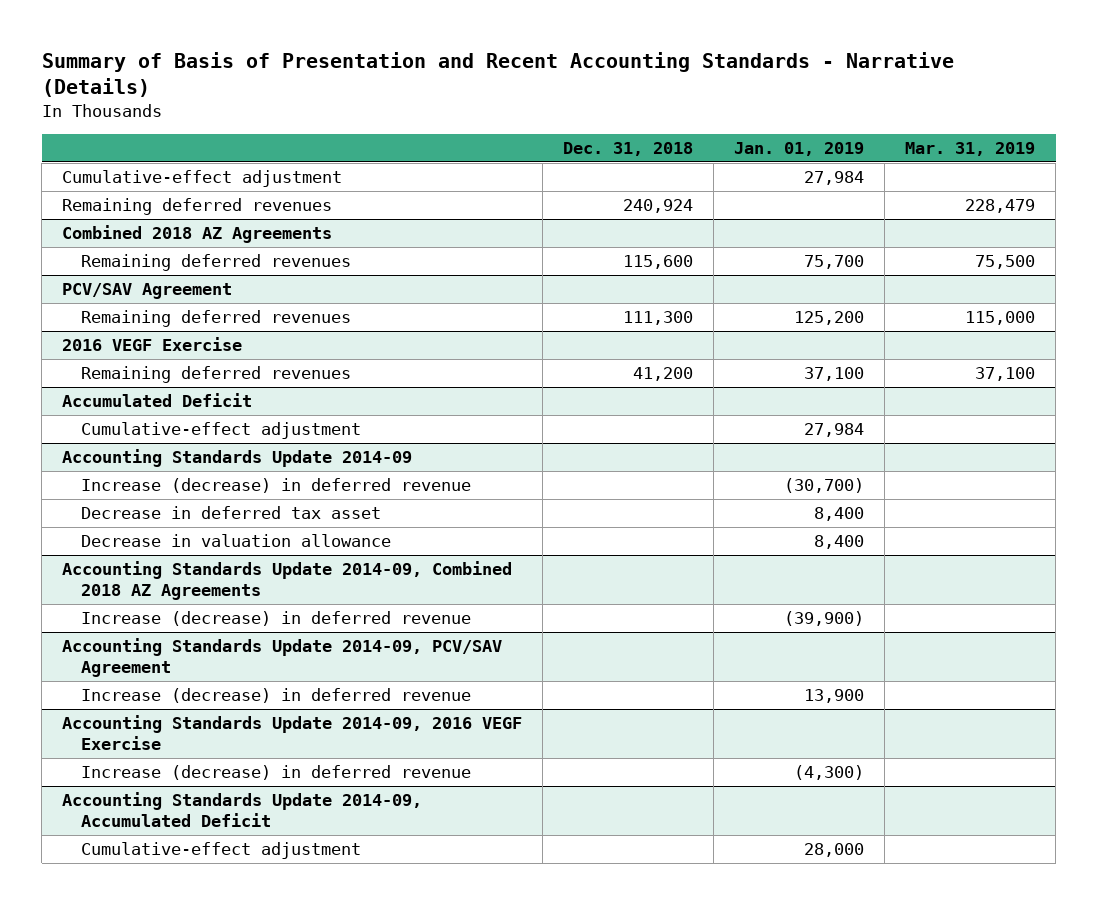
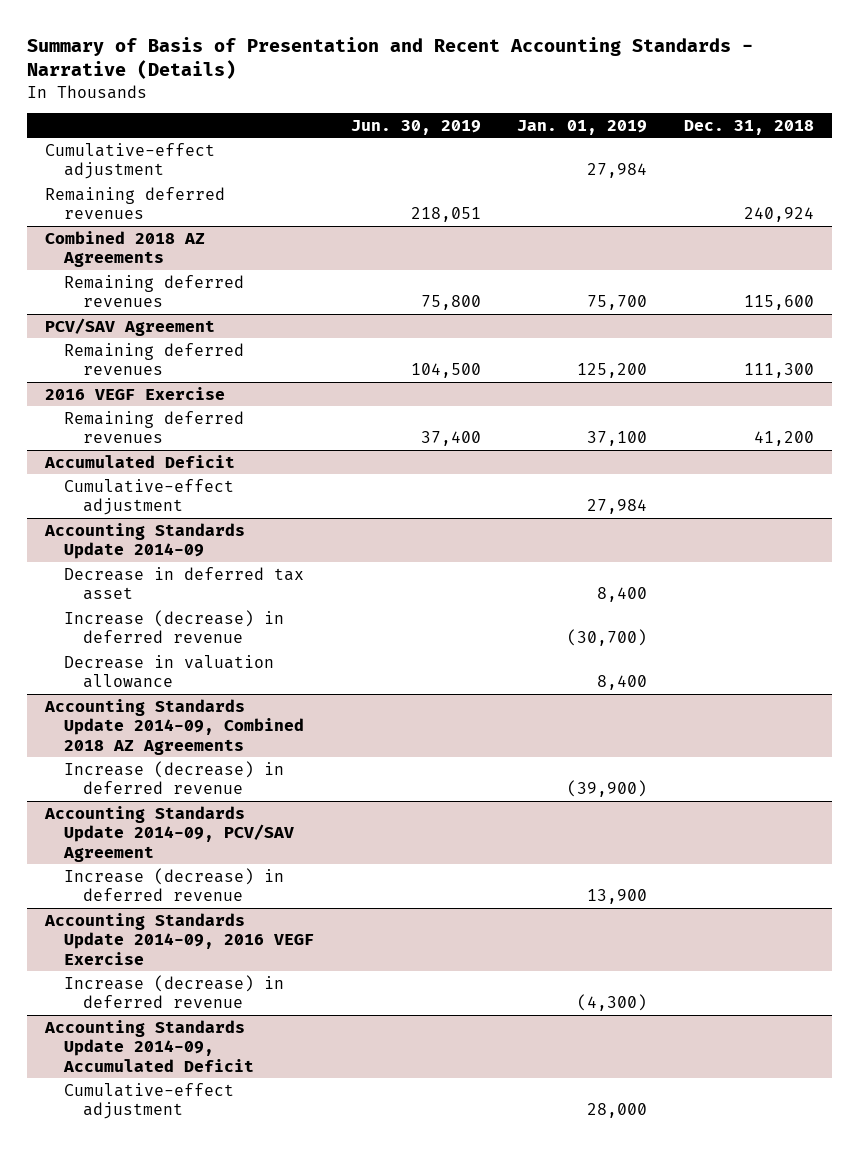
- | Dec. 31, 2018 | Jan. 01, 2019 | Mar. 31, 2019
+ | Jun. 30, 2019 | Jan. 01, 2019 | Dec. 31, 2018
@ Accounting Standards Update 2014-09
moved down: Increase (decrease) in deferred revenue | | (30,700) |

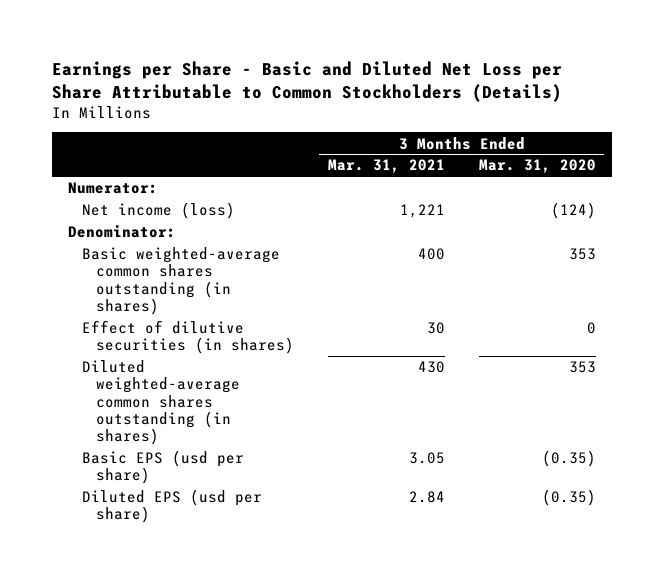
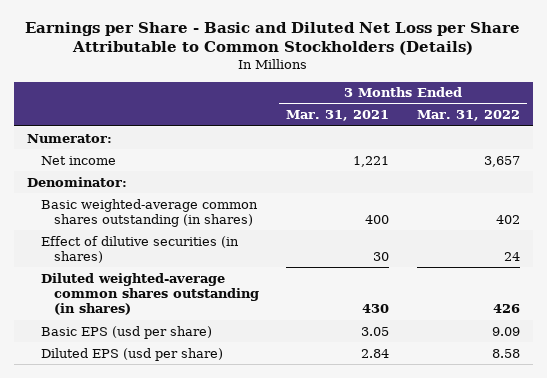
- | 3 Months Ended Mar. 31, 2021 | 3 Months Ended Mar. 31, 2020
+ | 3 Months Ended Mar. 31, 2021 | 3 Months Ended Mar. 31, 2022
- Net income (loss) | 1,221 | (124)
+ Net income | 1,221 | 3,657

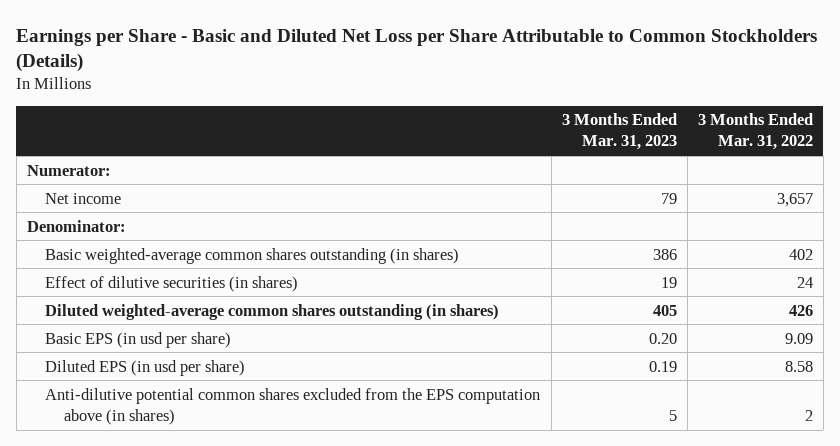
- | 3 Months Ended Mar. 31, 2021 | 3 Months Ended Mar. 31, 2022
+ | 3 Months Ended Mar. 31, 2023 | 3 Months Ended Mar. 31, 2022
- Basic EPS (usd per share) | 3.05 | 9.09
- Diluted EPS (usd per share) | 2.84 | 8.58
+ Basic EPS (in usd per share) | 0.20 | 9.09
+ Diluted EPS (in usd per share) | 0.19 | 8.58
+ Anti-dilutive potential common shares excluded from the EPS computation above (in shares) | 5 | 2

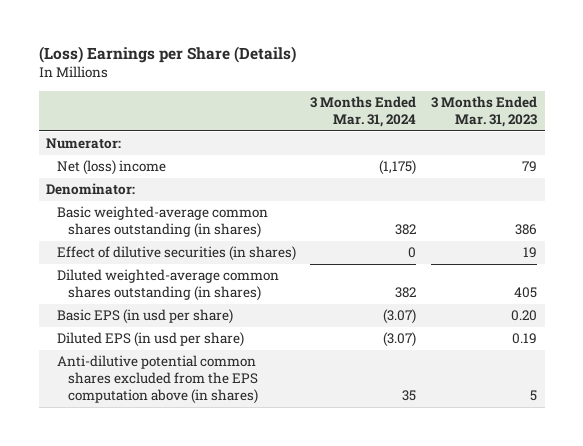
- Earnings per Share - Basic and Diluted Net Loss per Share Attributable to Common Stockholders (Details)
+ (Loss) Earnings per Share (Details)
- | 3 Months Ended Mar. 31, 2023 | 3 Months Ended Mar. 31, 2022
+ | 3 Months Ended Mar. 31, 2024 | 3 Months Ended Mar. 31, 2023
- Net income | 79 | 3,657
+ Net (loss) income | (1,175) | 79

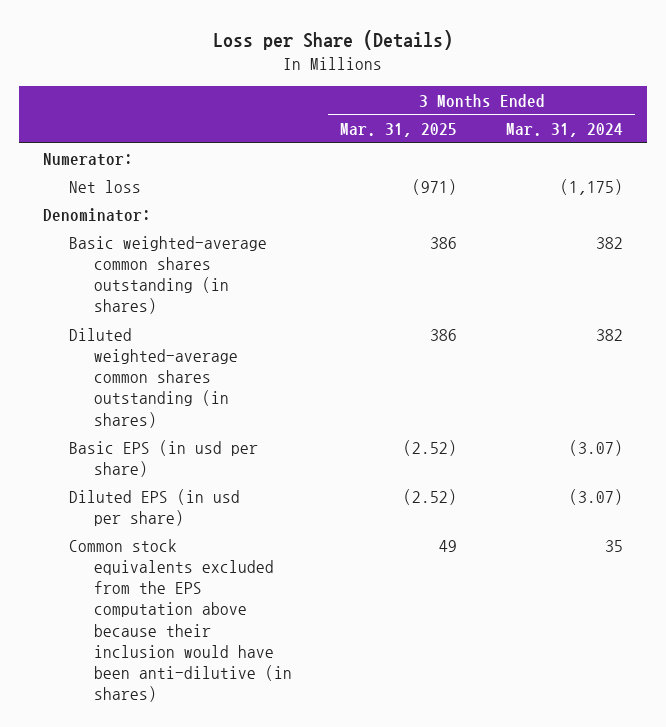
- (Loss) Earnings per Share (Details)
+ Loss per Share (Details)
- | 3 Months Ended Mar. 31, 2024 | 3 Months Ended Mar. 31, 2023
+ | 3 Months Ended Mar. 31, 2025 | 3 Months Ended Mar. 31, 2024
- Net (loss) income | (1,175) | 79
+ Net loss | (971) | (1,175)
- Effect of dilutive securities (in shares) | 0 | 19
- Anti-dilutive potential common shares excluded from the EPS computation above (in shares) | 35 | 5
+ Common stock equivalents excluded from the EPS computation above because their inclusion would have been anti-dilutive (in shares) | 49 | 35

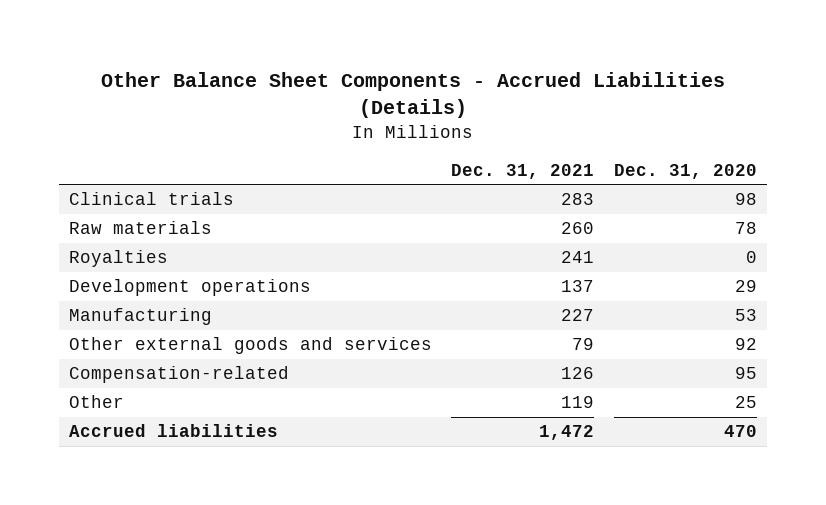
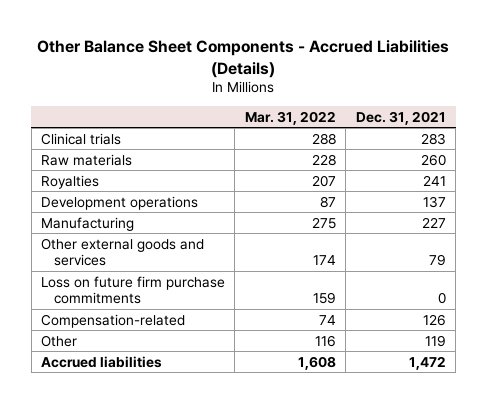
- | Dec. 31, 2021 | Dec. 31, 2020
+ | Mar. 31, 2022 | Dec. 31, 2021
+ Loss on future firm purchase commitments | 159 | 0

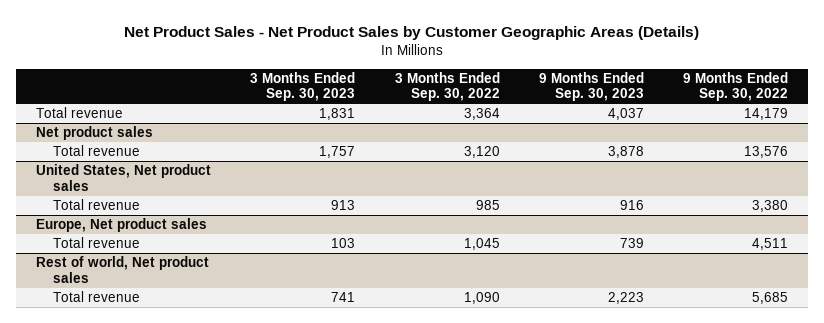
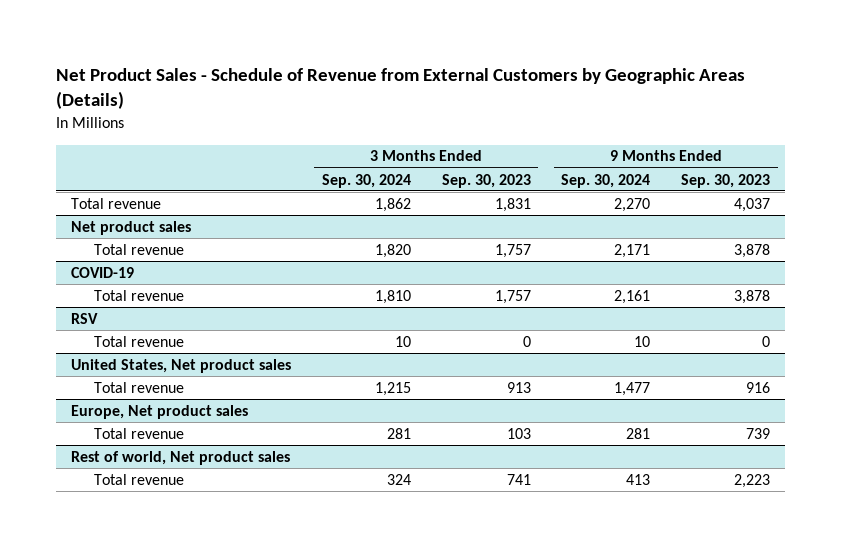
- Net Product Sales - Net Product Sales by Customer Geographic Areas (Details)
+ Net Product Sales - Schedule of Revenue from External Customers by Geographic Areas (Details)
- | 3 Months Ended Sep. 30, 2023 | 3 Months Ended Sep. 30, 2022 | 9 Months Ended Sep. 30, 2023 | 9 Months Ended Sep. 30, 2022
+ | 3 Months Ended Sep. 30, 2024 | 3 Months Ended Sep. 30, 2023 | 9 Months Ended Sep. 30, 2024 | 9 Months Ended Sep. 30, 2023
+ COVID-19
+ Total revenue | 1,810 | 1,757 | 2,161 | 3,878
+ RSV
+ Total revenue | 10 | 0 | 10 | 0

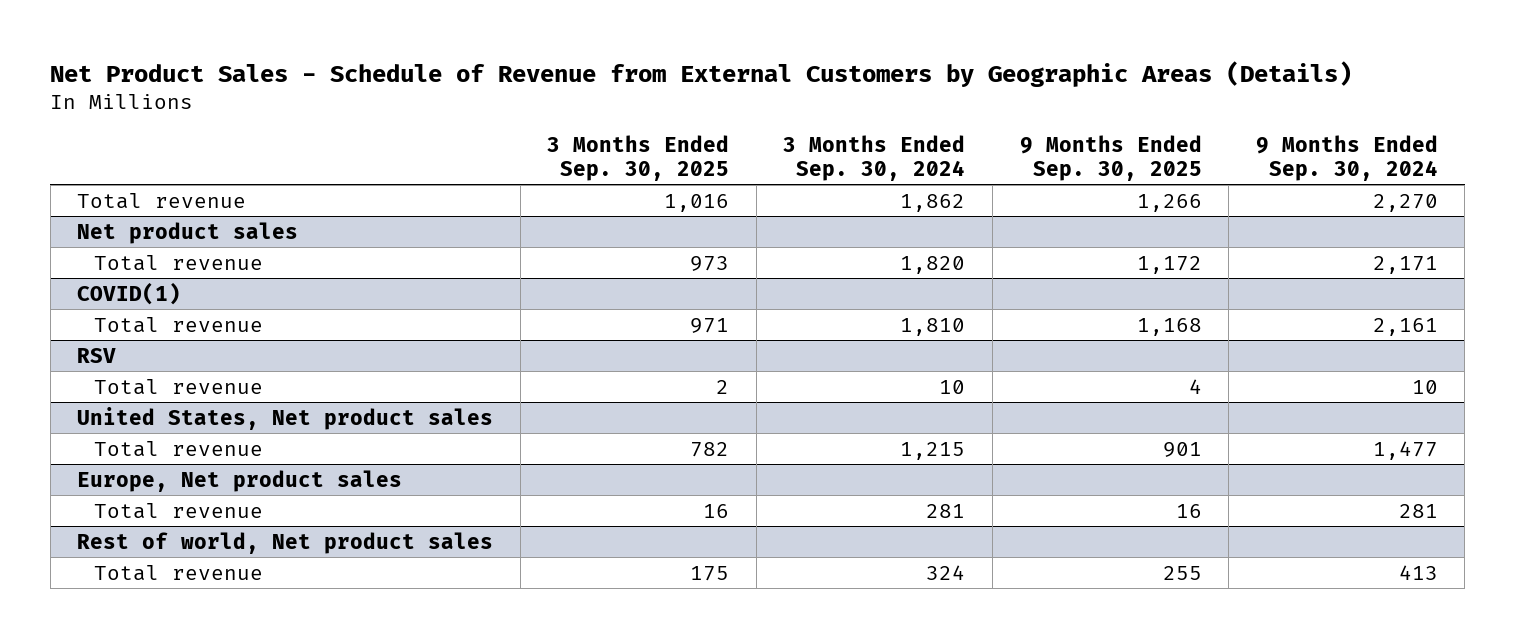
- | 3 Months Ended Sep. 30, 2024 | 3 Months Ended Sep. 30, 2023 | 9 Months Ended Sep. 30, 2024 | 9 Months Ended Sep. 30, 2023
+ | 3 Months Ended Sep. 30, 2025 | 3 Months Ended Sep. 30, 2024 | 9 Months Ended Sep. 30, 2025 | 9 Months Ended Sep. 30, 2024
- COVID-19
+ COVID(1)

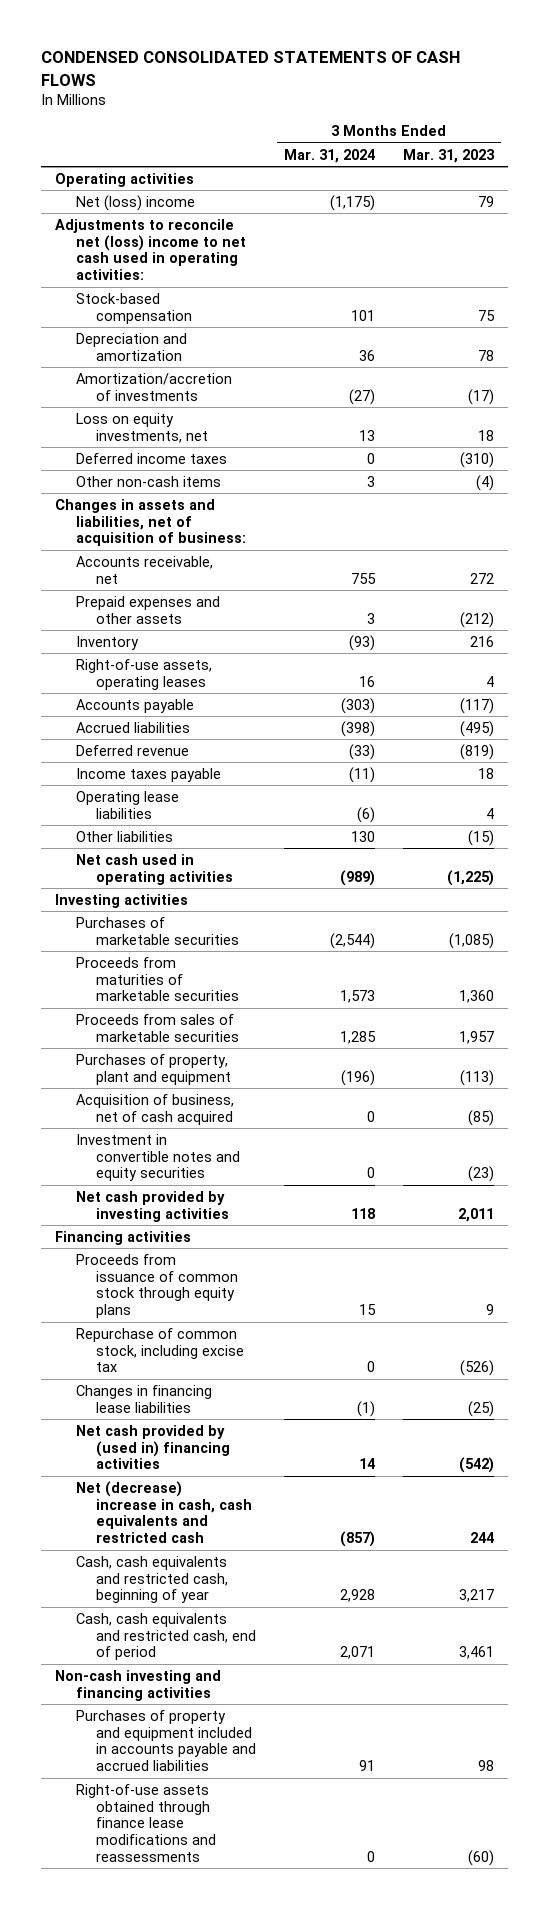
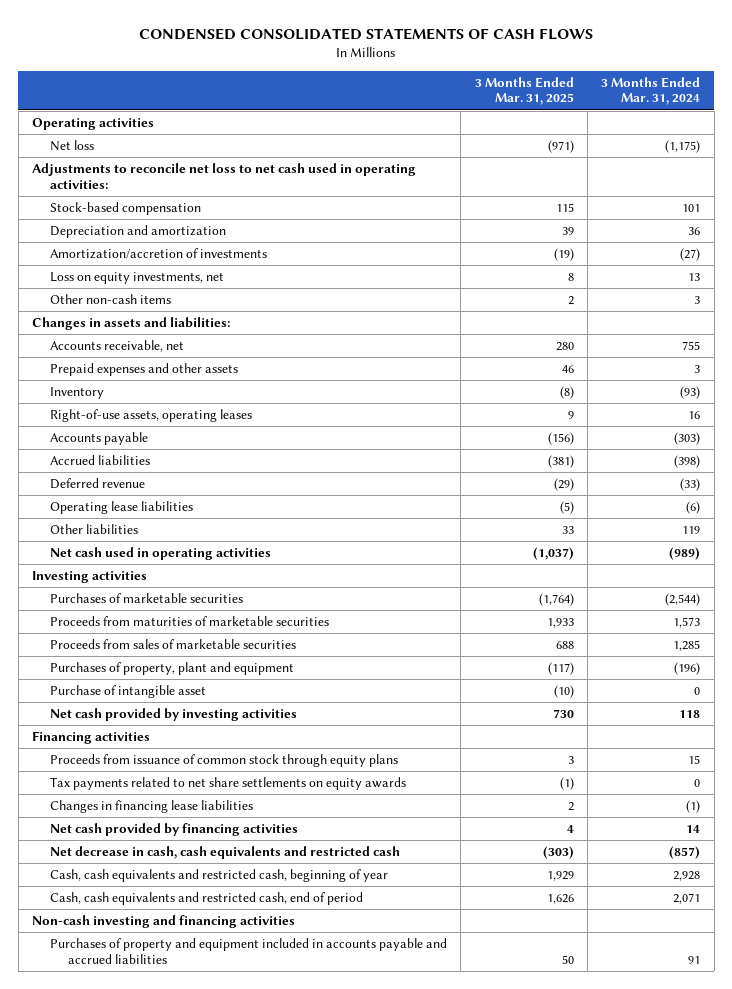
- | 3 Months Ended Mar. 31, 2024 | 3 Months Ended Mar. 31, 2023
+ | 3 Months Ended Mar. 31, 2025 | 3 Months Ended Mar. 31, 2024
- Net (loss) income | (1,175) | 79
- Adjustments to reconcile net (loss) income to net cash used in operating activities:
+ Net loss | (971) | (1,175)
+ Adjustments to reconcile net loss to net cash used in operating activities:
- Deferred income taxes | 0 | (310)
- Changes in assets and liabilities, net of acquisition of business:
+ Changes in assets and liabilities:
- Income taxes payable | (11) | 18
- Other liabilities | 130 | (15)
+ Other liabilities | 33 | 119
- Acquisition of business, net of cash acquired | 0 | (85)
- Investment in convertible notes and equity securities | 0 | (23)
+ Purchase of intangible asset | (10) | 0
- Repurchase of common stock, including excise tax | 0 | (526)
+ Tax payments related to net share settlements on equity awards | (1) | 0
- Net cash provided by (used in) financing activities | 14 | (542)
- Net (decrease) increase in cash, cash equivalents and restricted cash | (857) | 244
+ Net cash provided by financing activities | 4 | 14
+ Net decrease in cash, cash equivalents and restricted cash | (303) | (857)
- Right-of-use assets obtained through finance lease modifications and reassessments | 0 | (60)

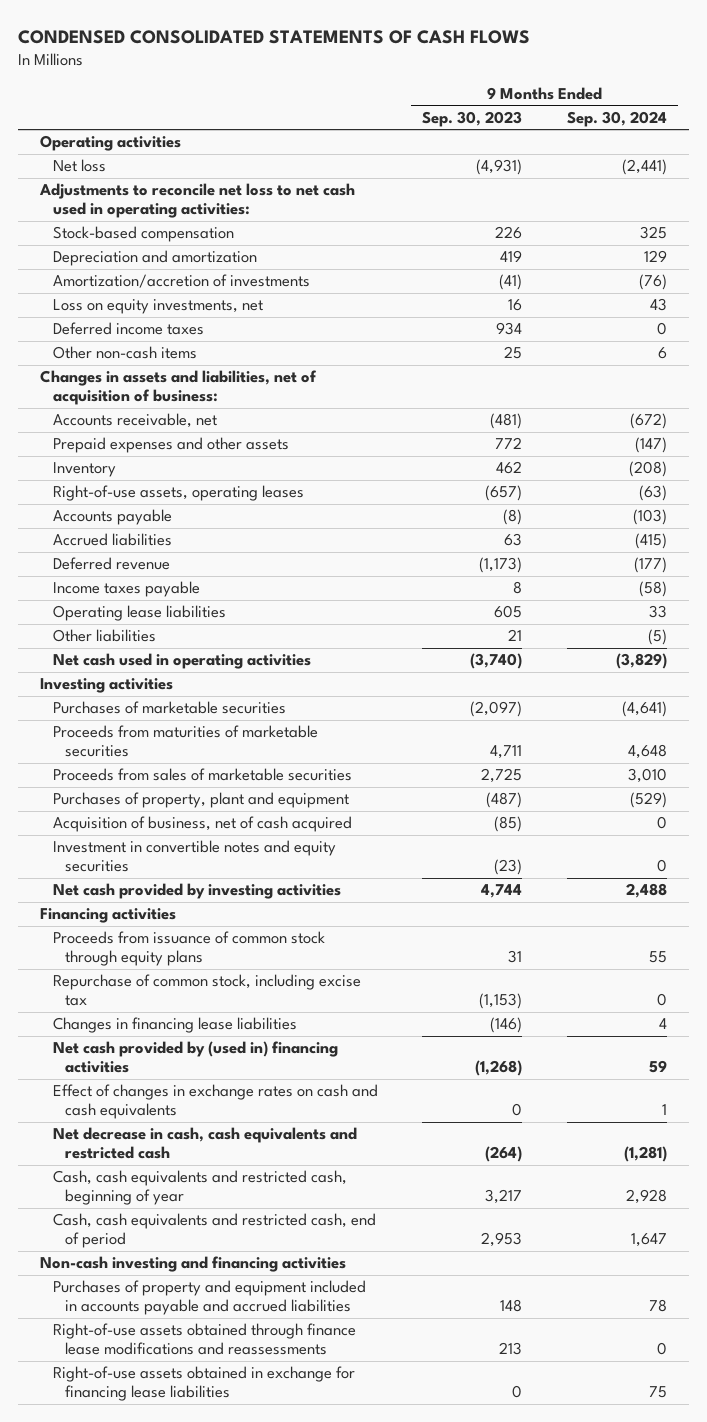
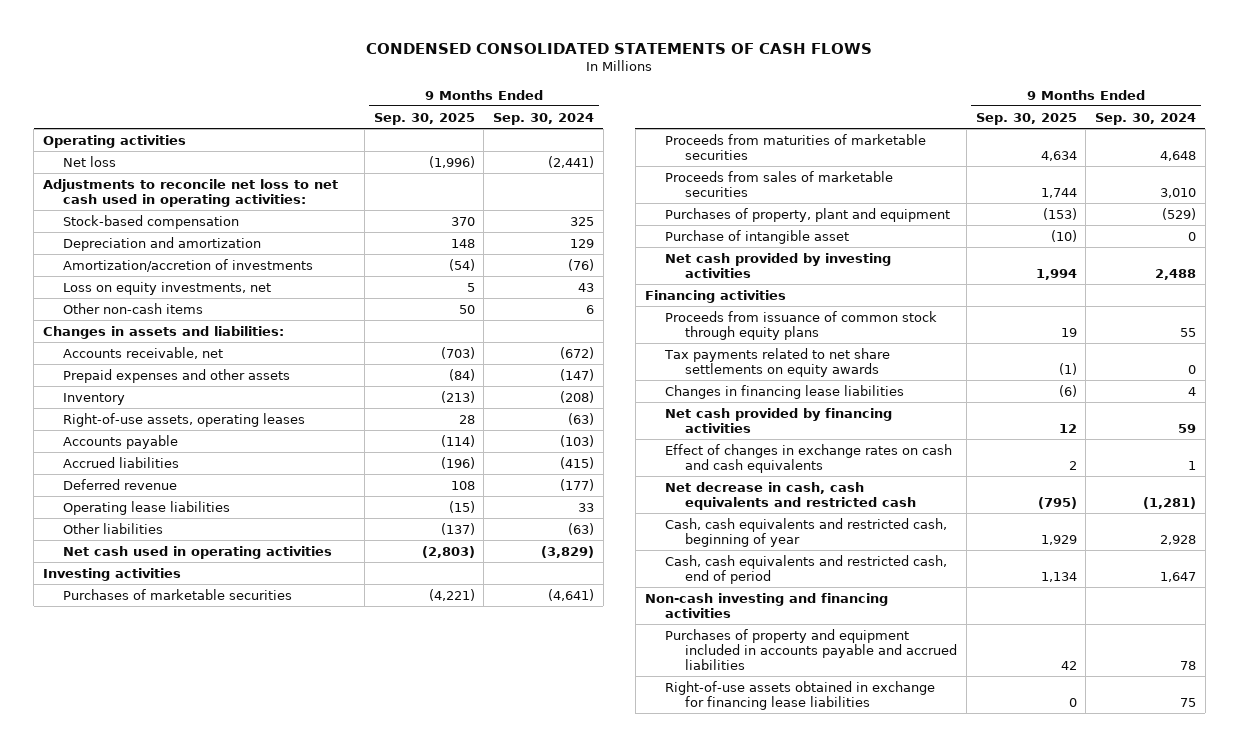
- | 9 Months Ended Sep. 30, 2023 | 9 Months Ended Sep. 30, 2024
+ | 9 Months Ended Sep. 30, 2025 | 9 Months Ended Sep. 30, 2024
- Deferred income taxes | 934 | 0
- Changes in assets and liabilities, net of acquisition of business:
+ Changes in assets and liabilities:
- Income taxes payable | 8 | (58)
- Other liabilities | 21 | (5)
+ Other liabilities | (137) | (63)
- Acquisition of business, net of cash acquired | (85) | 0
- Investment in convertible notes and equity securities | (23) | 0
+ Purchase of intangible asset | (10) | 0
- Repurchase of common stock, including excise tax | (1,153) | 0
+ Tax payments related to net share settlements on equity awards | (1) | 0
- Net cash provided by (used in) financing activities | (1,268) | 59
+ Net cash provided by financing activities | 12 | 59
- Right-of-use assets obtained through finance lease modifications and reassessments | 213 | 0

